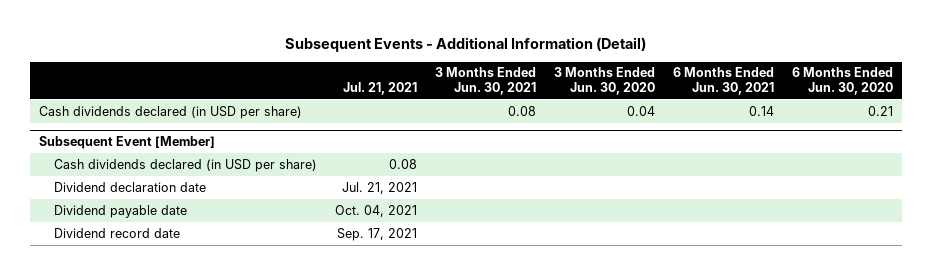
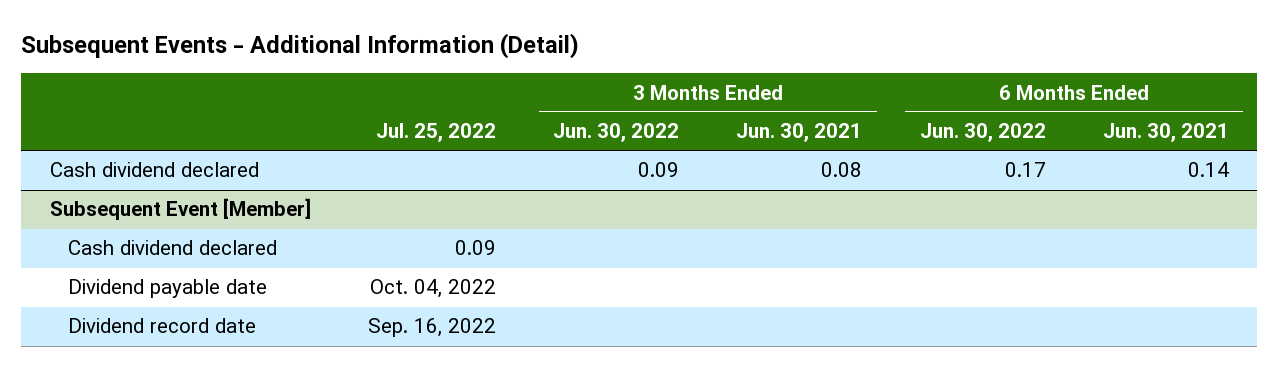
- | Jul. 21, 2021 | 3 Months Ended Jun. 30, 2021 | 3 Months Ended Jun. 30, 2020 | 6 Months Ended Jun. 30, 2021 | 6 Months Ended Jun. 30, 2020
+ | Jul. 25, 2022 | 3 Months Ended Jun. 30, 2022 | 3 Months Ended Jun. 30, 2021 | 6 Months Ended Jun. 30, 2022 | 6 Months Ended Jun. 30, 2021
- Cash dividends declared (in USD per share) | | 0.08 | 0.04 | 0.14 | 0.21
+ Cash dividend declared | | 0.09 | 0.08 | 0.17 | 0.14
@ Subsequent Event [Member]
- Cash dividends declared (in USD per share) | 0.08 | | | |
- Dividend declaration date | Jul. 21, 2021 | | | |
+ Cash dividend declared | 0.09 | | | |

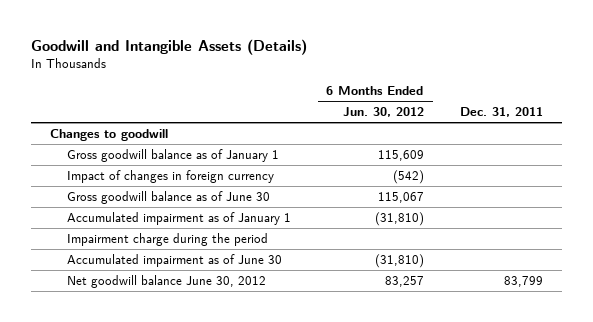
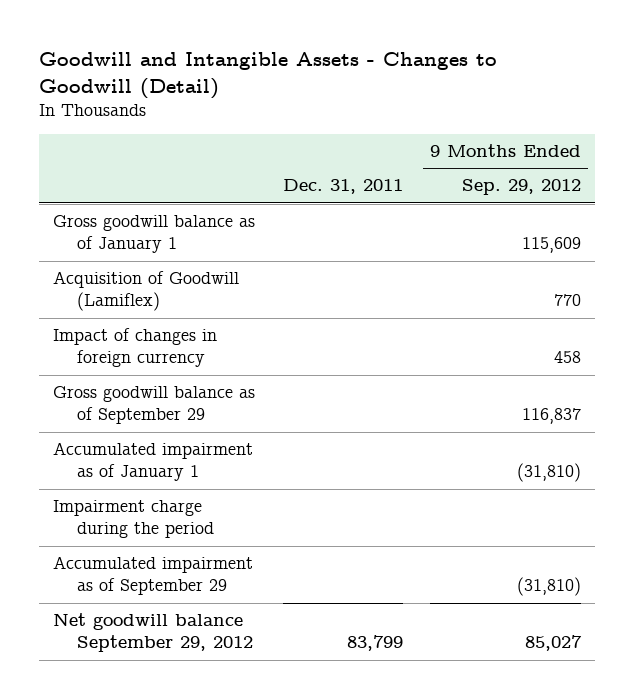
- Goodwill and Intangible Assets (Details)
+ Goodwill and Intangible Assets - Changes to Goodwill (Detail)
- | 6 Months Ended Jun. 30, 2012 | Dec. 31, 2011
+ | Dec. 31, 2011 | 9 Months Ended Sep. 29, 2012
- Changes to goodwill
+ Acquisition of Goodwill (Lamiflex) | | 770
- Gross goodwill balance as of June 30 | 115,067 |
+ Gross goodwill balance as of September 29 | | 116,837
- Accumulated impairment as of June 30 | (31,810) |
- Net goodwill balance June 30, 2012 | 83,257 | 83,799
+ Accumulated impairment as of September 29 | | (31,810)
+ Net goodwill balance September 29, 2012 | 83,799 | 85,027

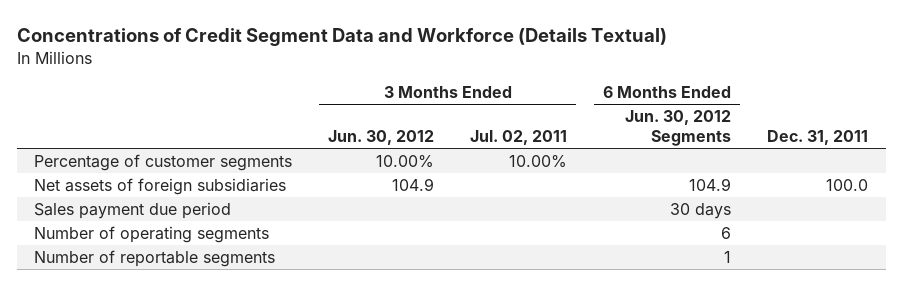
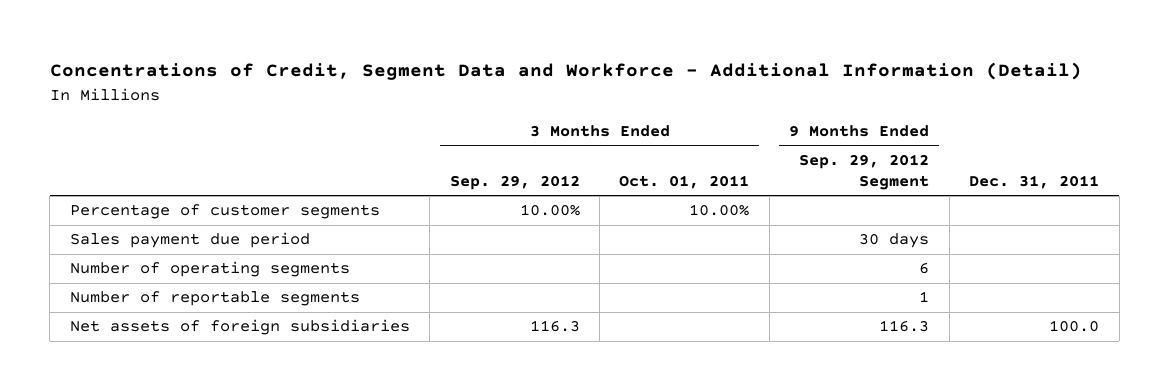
- Concentrations of Credit Segment Data and Workforce (Details Textual)
+ Concentrations of Credit, Segment Data and Workforce - Additional Information (Detail)
- | 3 Months Ended Jun. 30, 2012 | 3 Months Ended Jul. 02, 2011 | 6 Months Ended Jun. 30, 2012 Segments | Dec. 31, 2011
+ | 3 Months Ended Sep. 29, 2012 | 3 Months Ended Oct. 01, 2011 | 9 Months Ended Sep. 29, 2012 Segment | Dec. 31, 2011
moved down: Net assets of foreign subsidiaries | 116.3 | | 116.3 | 100.0

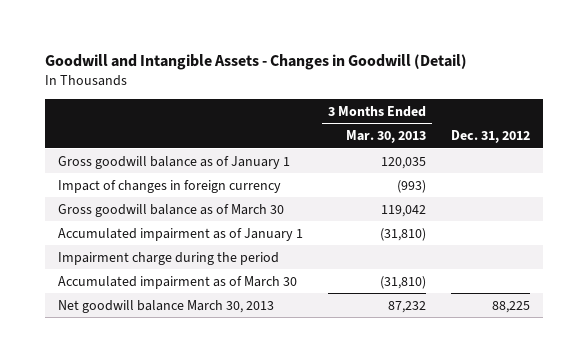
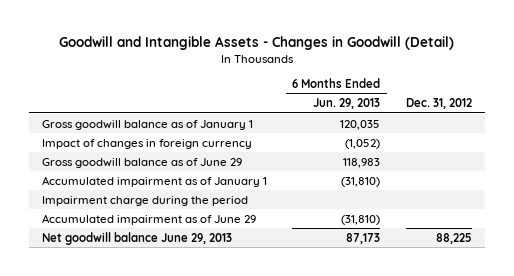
- | 3 Months Ended Mar. 30, 2013 | Dec. 31, 2012
+ | 6 Months Ended Jun. 29, 2013 | Dec. 31, 2012
- Gross goodwill balance as of March 30 | 119,042 |
+ Gross goodwill balance as of June 29 | 118,983 |
- Accumulated impairment as of March 30 | (31,810) |
- Net goodwill balance March 30, 2013 | 87,232 | 88,225
+ Accumulated impairment as of June 29 | (31,810) |
+ Net goodwill balance June 29, 2013 | 87,173 | 88,225

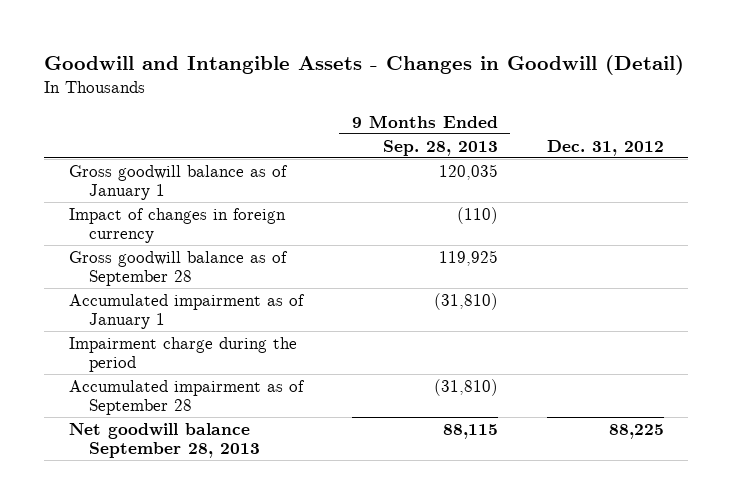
- | 6 Months Ended Jun. 29, 2013 | Dec. 31, 2012
+ | 9 Months Ended Sep. 28, 2013 | Dec. 31, 2012
- Gross goodwill balance as of June 29 | 118,983 |
+ Gross goodwill balance as of September 28 | 119,925 |
- Accumulated impairment as of June 29 | (31,810) |
- Net goodwill balance June 29, 2013 | 87,173 | 88,225
+ Accumulated impairment as of September 28 | (31,810) |
+ Net goodwill balance September 28, 2013 | 88,115 | 88,225

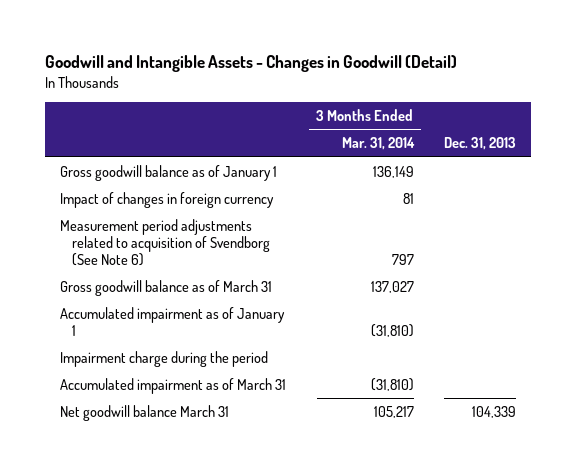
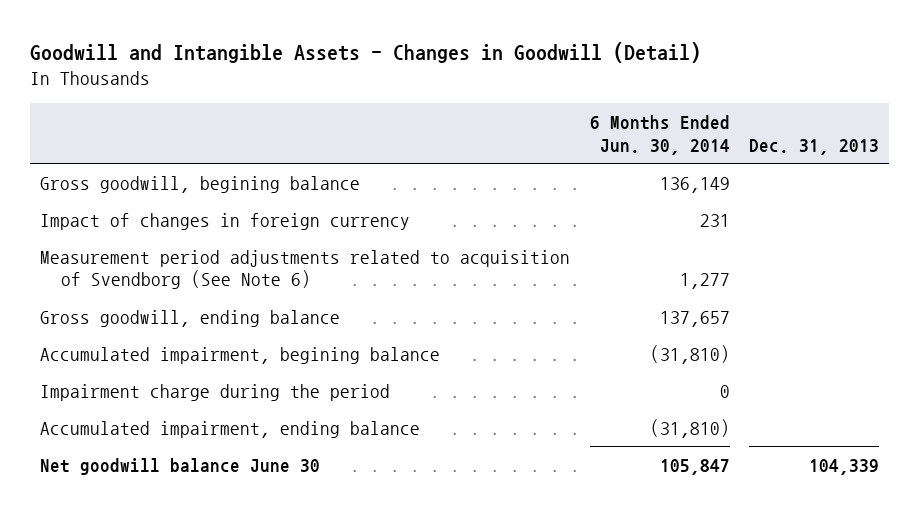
- | 3 Months Ended Mar. 31, 2014 | Dec. 31, 2013
+ | 6 Months Ended Jun. 30, 2014 | Dec. 31, 2013
- Gross goodwill balance as of January 1 | 136,149 |
+ Gross goodwill, begining balance | 136,149 |
- Gross goodwill balance as of March 31 | 137,027 |
- Accumulated impairment as of January 1 | (31,810) |
+ Gross goodwill, ending balance | 137,657 |
+ Accumulated impairment, begining balance | (31,810) |
- Accumulated impairment as of March 31 | (31,810) |
- Net goodwill balance March 31 | 105,217 | 104,339
+ Accumulated impairment, ending balance | (31,810) |
+ Net goodwill balance June 30 | 105,847 | 104,339

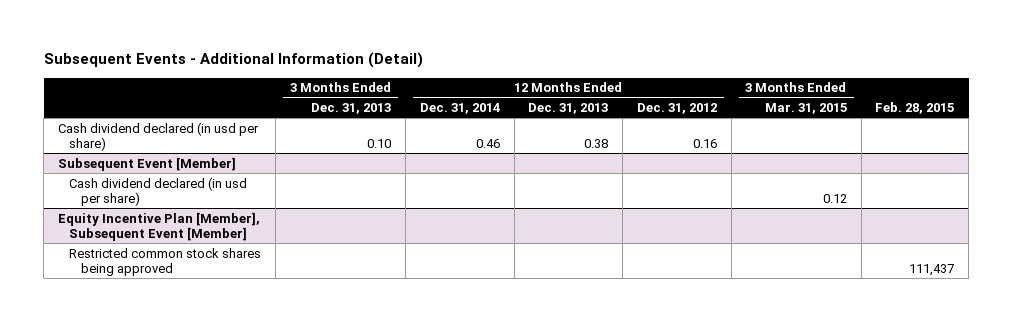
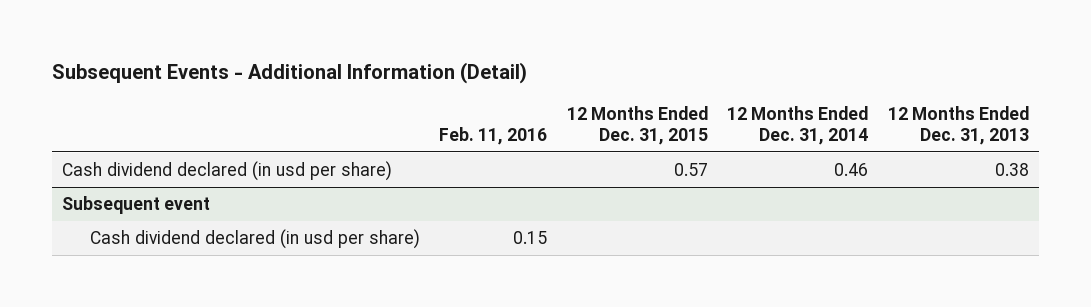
- | 3 Months Ended Dec. 31, 2013 | 12 Months Ended Dec. 31, 2014 | 12 Months Ended Dec. 31, 2013 | 12 Months Ended Dec. 31, 2012 | 3 Months Ended Mar. 31, 2015 | Feb. 28, 2015
+ | Feb. 11, 2016 | 12 Months Ended Dec. 31, 2015 | 12 Months Ended Dec. 31, 2014 | 12 Months Ended Dec. 31, 2013
- Subsequent Event [Member]
+ Subsequent event
- Equity Incentive Plan [Member], Subsequent Event [Member]
- Restricted common stock shares being approved | | | | | | 111,437

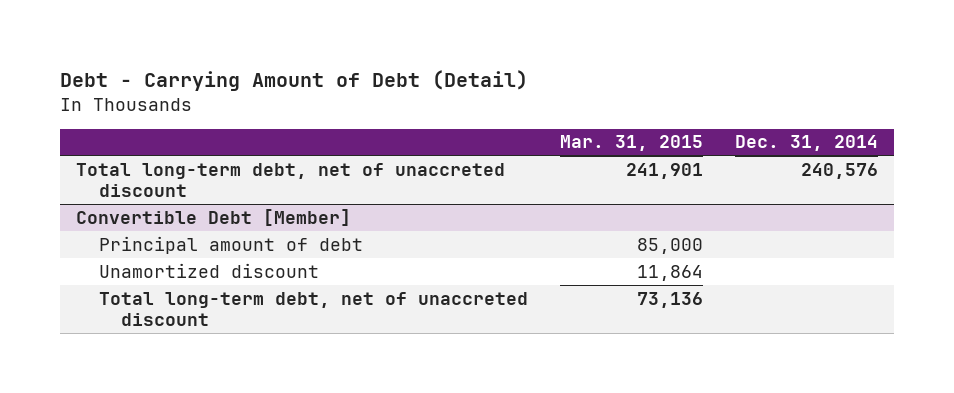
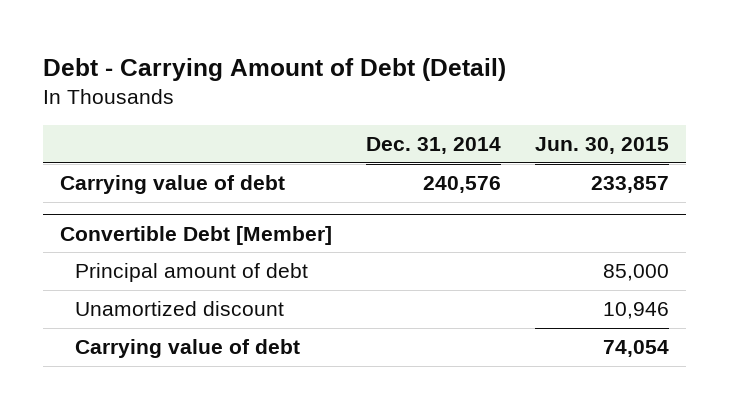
- | Mar. 31, 2015 | Dec. 31, 2014
+ | Dec. 31, 2014 | Jun. 30, 2015
- Total long-term debt, net of unaccreted discount | 241,901 | 240,576
+ Carrying value of debt | 240,576 | 233,857
@ Convertible Debt [Member]
- Total long-term debt, net of unaccreted discount | 73,136 |
+ Carrying value of debt | | 74,054

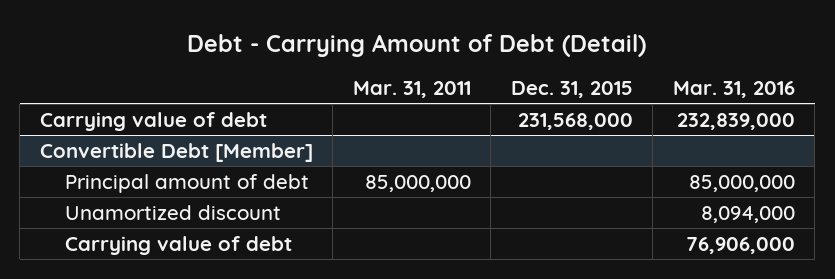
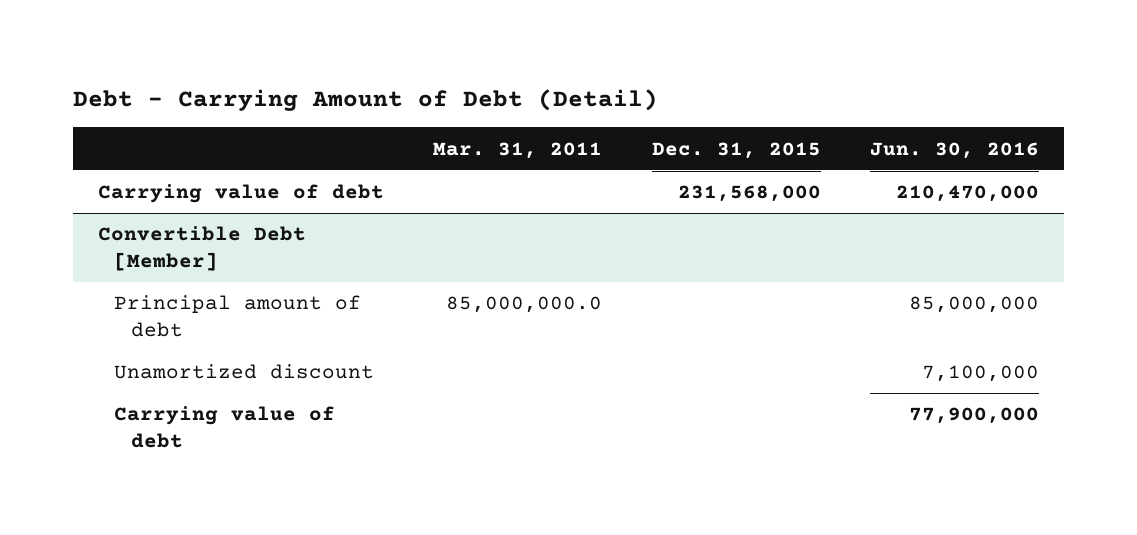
- | Mar. 31, 2011 | Dec. 31, 2015 | Mar. 31, 2016
+ | Mar. 31, 2011 | Dec. 31, 2015 | Jun. 30, 2016
@ Convertible Debt [Member]
- Principal amount of debt | 85,000,000 | | 85,000,000
+ Principal amount of debt | 85,000,000.0 | | 85,000,000

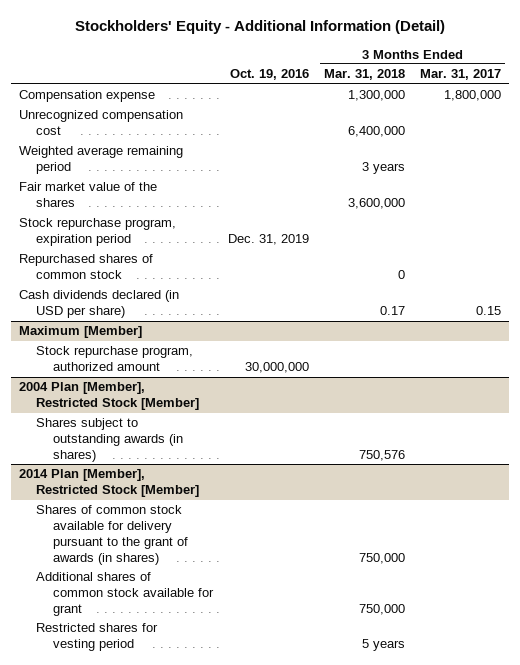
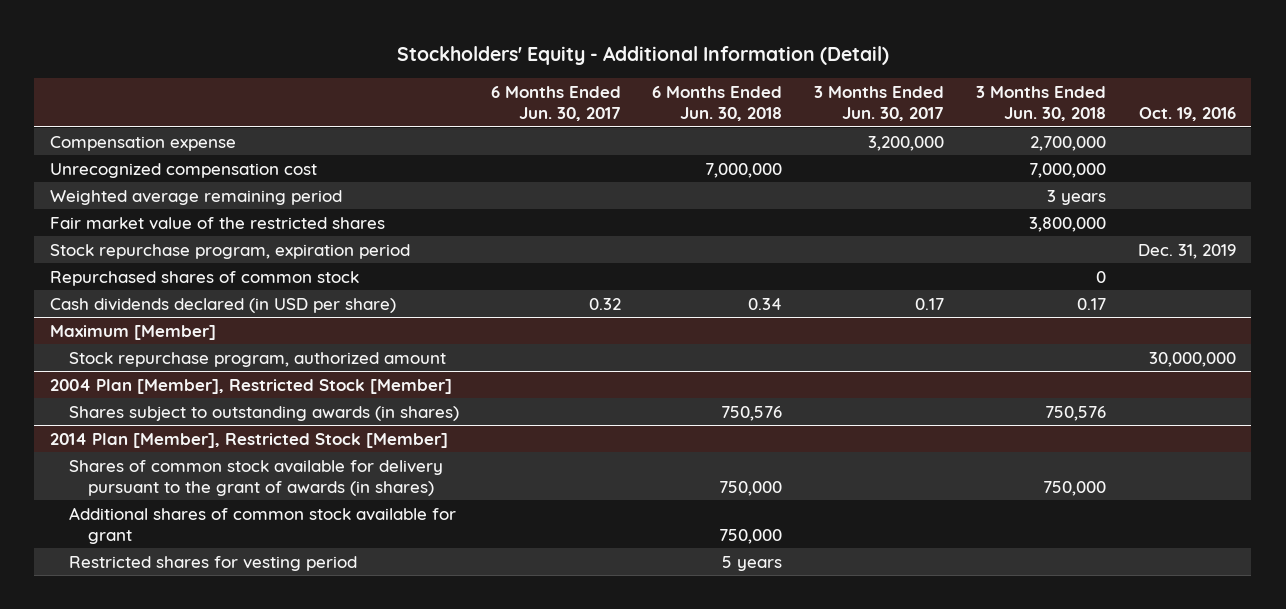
- | Oct. 19, 2016 | 3 Months Ended Mar. 31, 2018 | 3 Months Ended Mar. 31, 2017
+ | 6 Months Ended Jun. 30, 2017 | 6 Months Ended Jun. 30, 2018 | 3 Months Ended Jun. 30, 2017 | 3 Months Ended Jun. 30, 2018 | Oct. 19, 2016
- Fair market value of the shares | | 3,600,000 |
+ Fair market value of the restricted shares | | | | 3,800,000 |

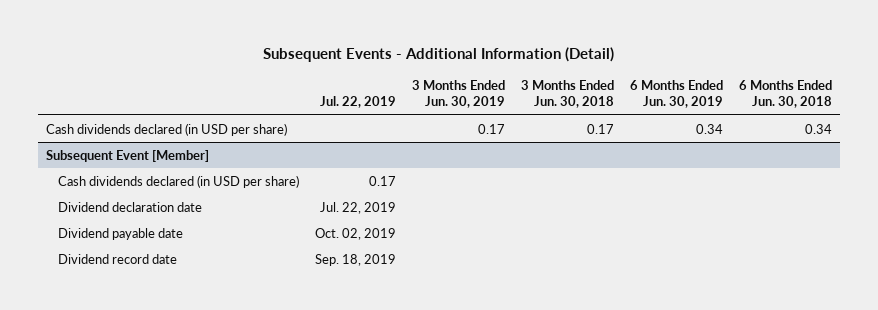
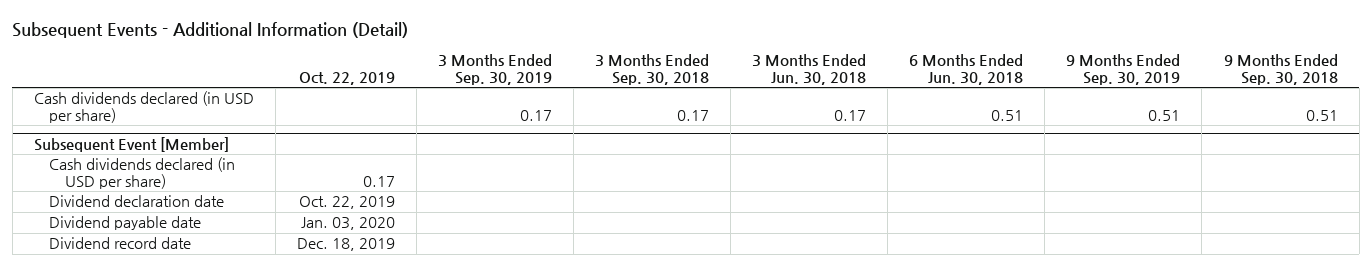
- | Jul. 22, 2019 | 3 Months Ended Jun. 30, 2019 | 3 Months Ended Jun. 30, 2018 | 6 Months Ended Jun. 30, 2019 | 6 Months Ended Jun. 30, 2018
+ | Oct. 22, 2019 | 3 Months Ended Sep. 30, 2019 | 3 Months Ended Sep. 30, 2018 | 3 Months Ended Jun. 30, 2018 | 6 Months Ended Jun. 30, 2018 | 9 Months Ended Sep. 30, 2019 | 9 Months Ended Sep. 30, 2018
- Cash dividends declared (in USD per share) | | 0.17 | 0.17 | 0.34 | 0.34
+ Cash dividends declared (in USD per share) | | 0.17 | 0.17 | 0.17 | 0.51 | 0.51 | 0.51

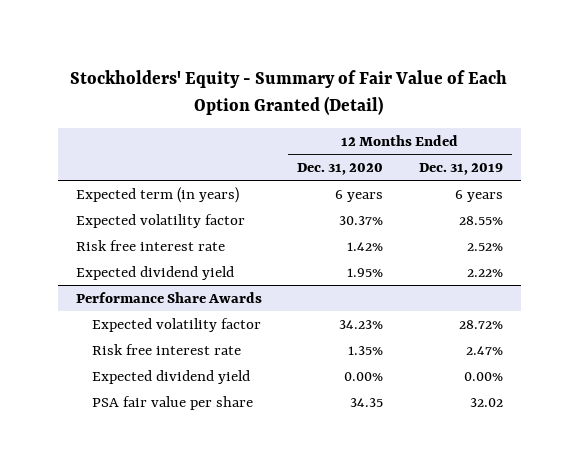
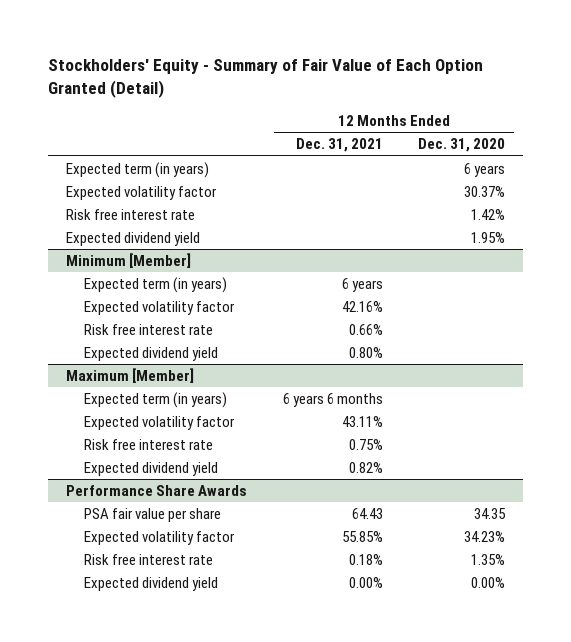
- | 12 Months Ended Dec. 31, 2020 | 12 Months Ended Dec. 31, 2019
+ | 12 Months Ended Dec. 31, 2021 | 12 Months Ended Dec. 31, 2020
+ Minimum [Member]
+ Expected term (in years) | 6 years |
+ Expected volatility factor | 42.16% |
+ Risk free interest rate | 0.66% |
+ Expected dividend yield | 0.80% |
+ Maximum [Member]
+ Expected term (in years) | 6 years 6 months |
+ Expected volatility factor | 43.11% |
+ Risk free interest rate | 0.75% |
+ Expected dividend yield | 0.82% |
@ Performance Share Awards
moved up: PSA fair value per share | 64.43 | 34.35

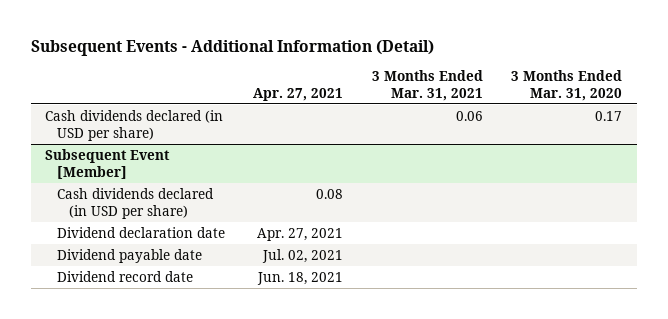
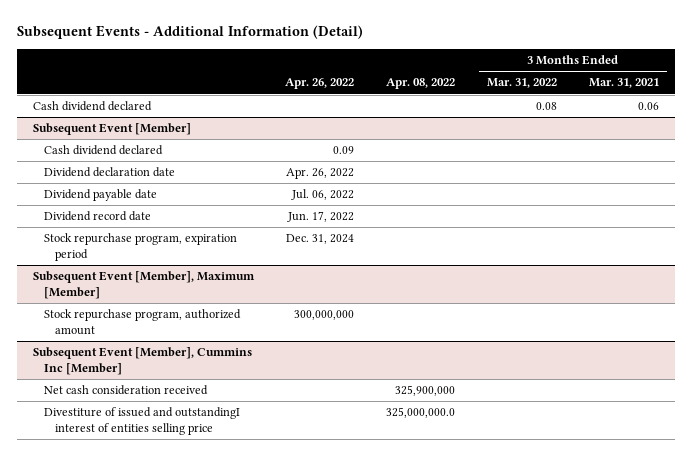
- | Apr. 27, 2021 | 3 Months Ended Mar. 31, 2021 | 3 Months Ended Mar. 31, 2020
+ | Apr. 26, 2022 | Apr. 08, 2022 | 3 Months Ended Mar. 31, 2022 | 3 Months Ended Mar. 31, 2021
- Cash dividends declared (in USD per share) | | 0.06 | 0.17
+ Cash dividend declared | | | 0.08 | 0.06
@ Subsequent Event [Member]
- Cash dividends declared (in USD per share) | 0.08 | |
+ Cash dividend declared | 0.09 | | |
+ Stock repurchase program, expiration period | Dec. 31, 2024 | | |
+ Subsequent Event [Member], Maximum [Member]
+ Stock repurchase program, authorized amount | 300,000,000 | | |
+ Subsequent Event [Member], Cummins Inc [Member]
+ Net cash consideration received | | 325,900,000 | |
+ Divestiture of issued and outstandingI interest of entities selling price | | 325,000,000.0 | |

